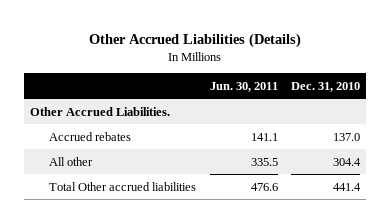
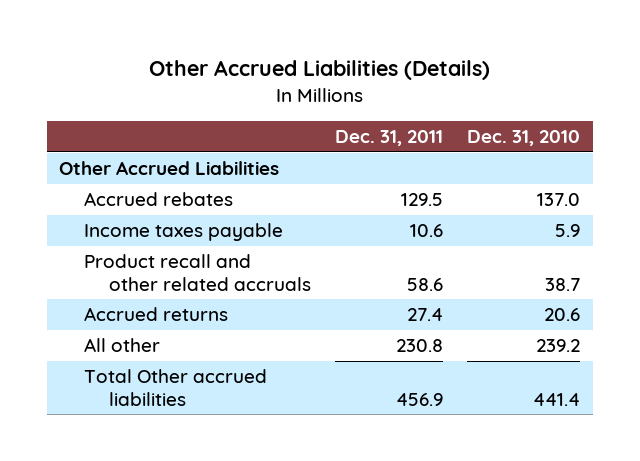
- | Jun. 30, 2011 | Dec. 31, 2010
+ | Dec. 31, 2011 | Dec. 31, 2010
- Other Accrued Liabilities.
+ Other Accrued Liabilities
- All other | 335.5 | 304.4
+ Income taxes payable | 10.6 | 5.9
+ Product recall and other related accruals | 58.6 | 38.7
+ Accrued returns | 27.4 | 20.6
+ All other | 230.8 | 239.2

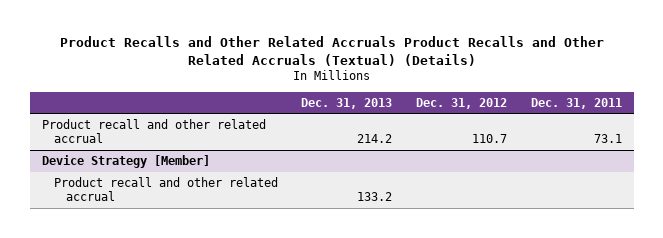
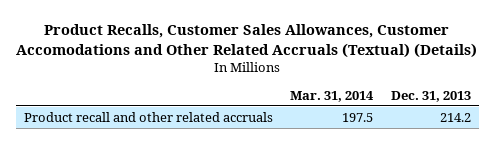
- Product Recalls and Other Related Accruals Product Recalls and Other Related Accruals (Textual) (Details)
+ Product Recalls, Customer Sales Allowances, Customer Accomodations and Other Related Accruals (Textual) (Details)
- | Dec. 31, 2013 | Dec. 31, 2012 | Dec. 31, 2011
+ | Mar. 31, 2014 | Dec. 31, 2013
- Product recall and other related accrual | 214.2 | 110.7 | 73.1
- Device Strategy [Member]
- Product recall and other related accrual | 133.2 | |
+ Product recall and other related accruals | 197.5 | 214.2

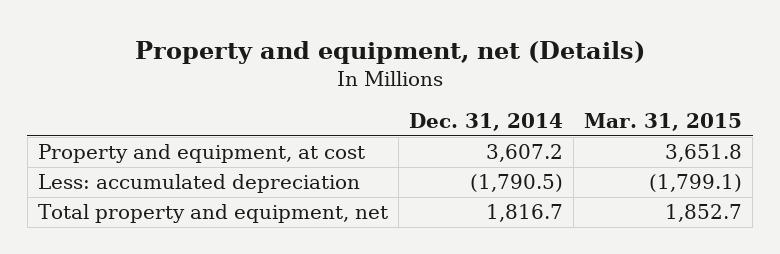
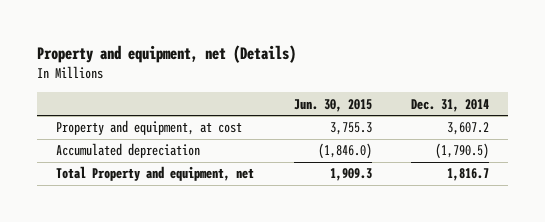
- | Dec. 31, 2014 | Mar. 31, 2015
+ | Jun. 30, 2015 | Dec. 31, 2014
- Less: accumulated depreciation | (1,790.5) | (1,799.1)
- Total property and equipment, net | 1,816.7 | 1,852.7
+ Accumulated depreciation | (1,846.0) | (1,790.5)
+ Total Property and equipment, net | 1,909.3 | 1,816.7

